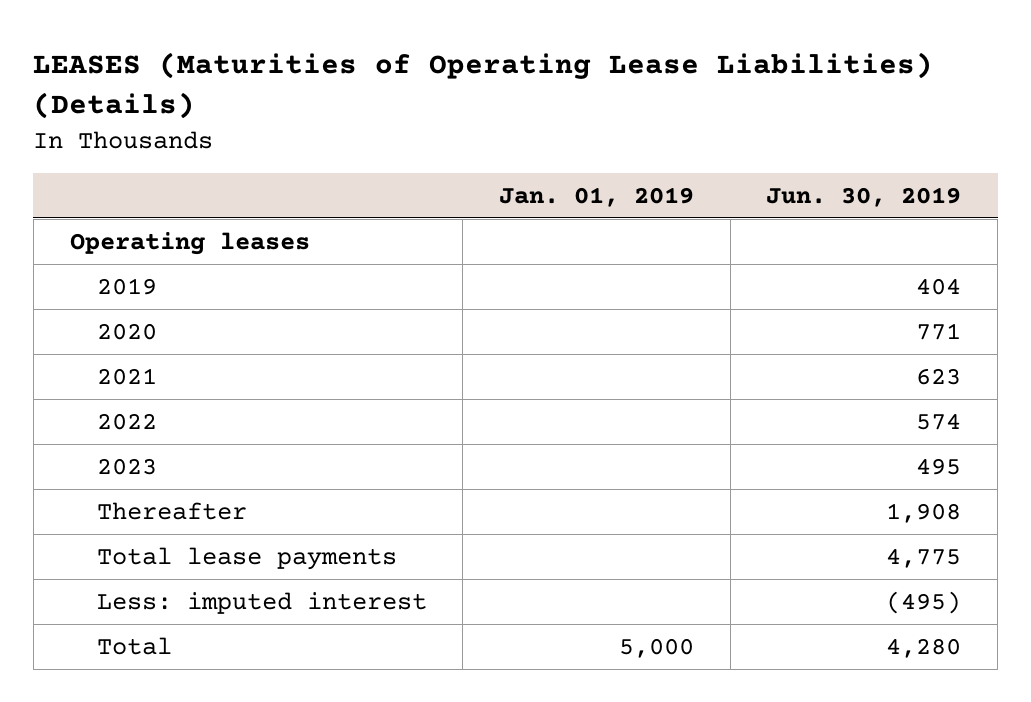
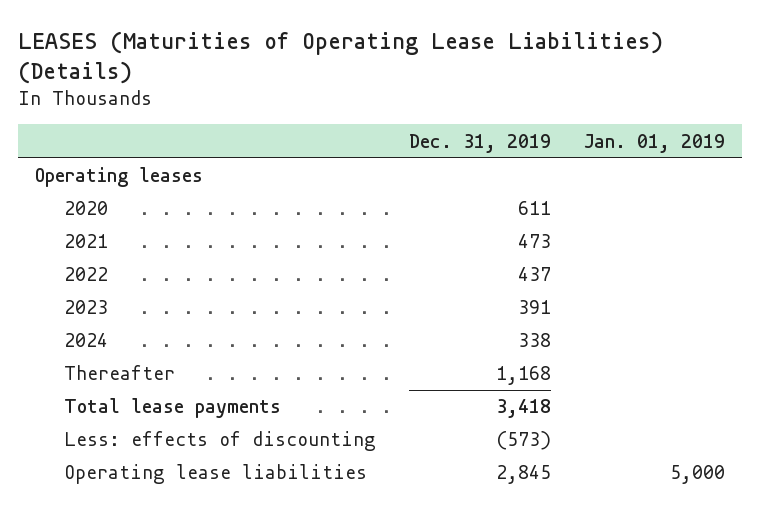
- | Jan. 01, 2019 | Jun. 30, 2019
+ | Dec. 31, 2019 | Jan. 01, 2019
- 2019 | | 404
+ 2024 | 338 |
- Less: imputed interest | | (495)
- Total | 5,000 | 4,280
+ Less: effects of discounting | (573) |
+ Operating lease liabilities | 2,845 | 5,000

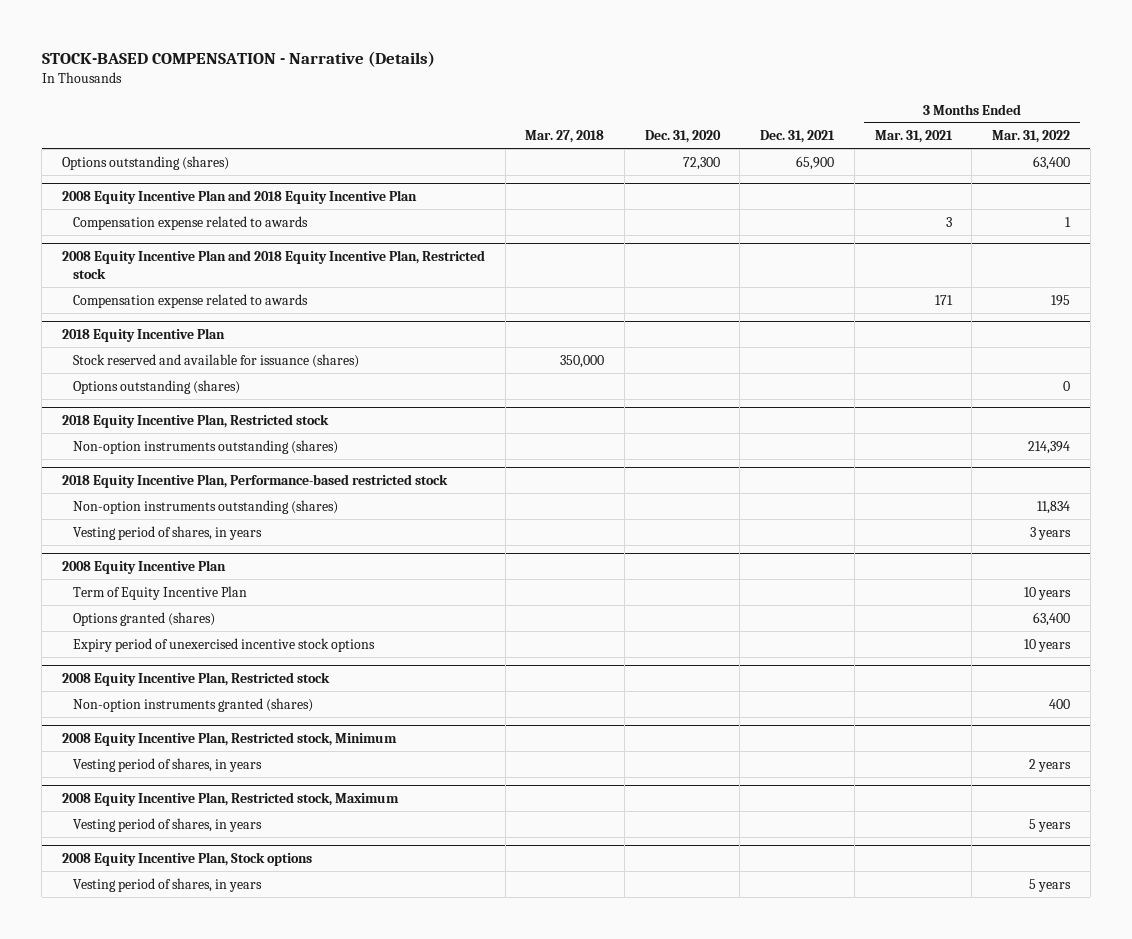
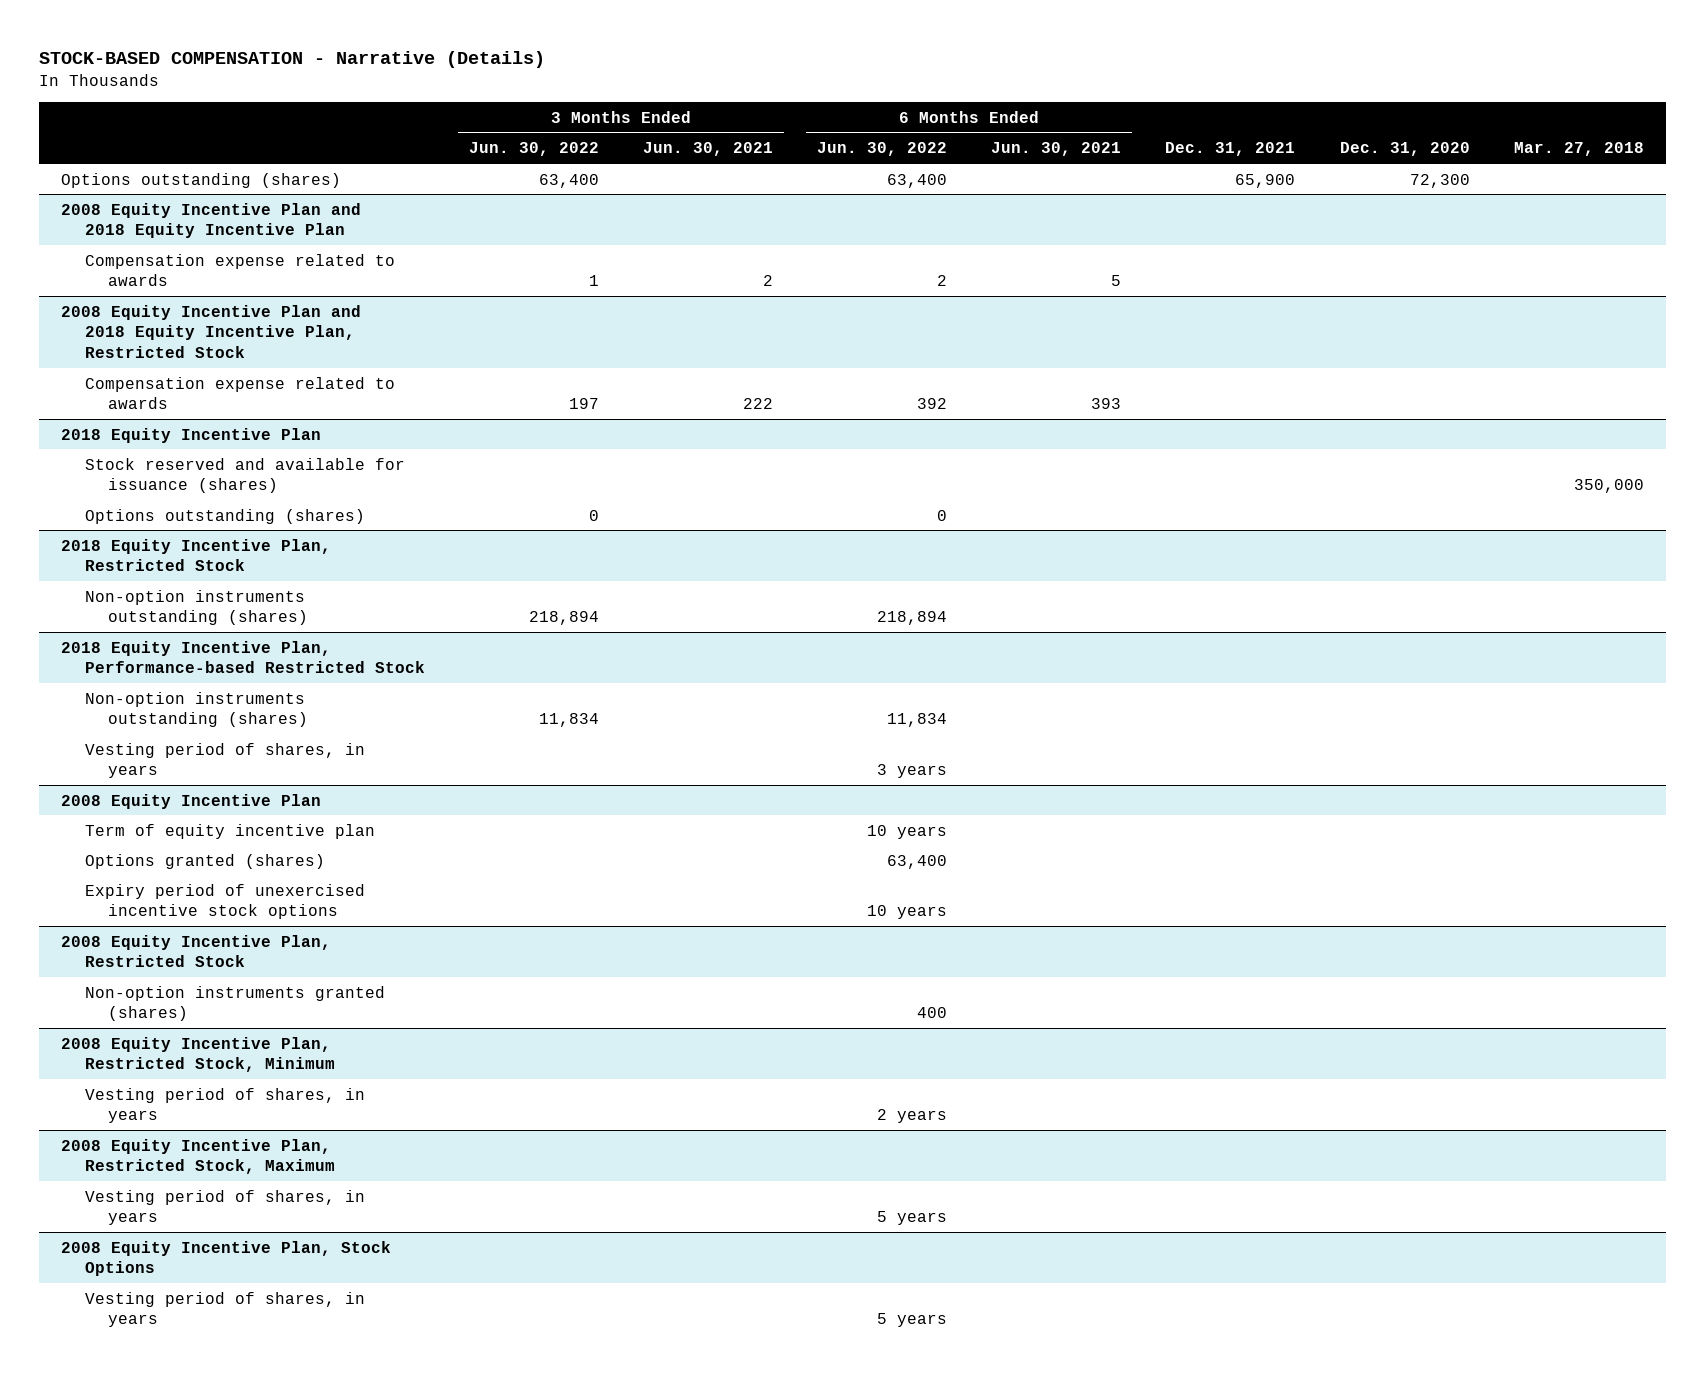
- | Mar. 27, 2018 | Dec. 31, 2020 | Dec. 31, 2021 | 3 Months Ended Mar. 31, 2021 | 3 Months Ended Mar. 31, 2022
+ | 3 Months Ended Jun. 30, 2022 | 3 Months Ended Jun. 30, 2021 | 6 Months Ended Jun. 30, 2022 | 6 Months Ended Jun. 30, 2021 | Dec. 31, 2021 | Dec. 31, 2020 | Mar. 27, 2018
- 2008 Equity Incentive Plan and 2018 Equity Incentive Plan, Restricted stock
+ 2008 Equity Incentive Plan and 2018 Equity Incentive Plan, Restricted Stock
- 2018 Equity Incentive Plan, Restricted stock
+ 2018 Equity Incentive Plan, Restricted Stock
- 2018 Equity Incentive Plan, Performance-based restricted stock
+ 2018 Equity Incentive Plan, Performance-based Restricted Stock
@ 2008 Equity Incentive Plan
- Term of Equity Incentive Plan | | | | | 10 years
+ Term of equity incentive plan | | | 10 years | | | |
- 2008 Equity Incentive Plan, Restricted stock
+ 2008 Equity Incentive Plan, Restricted Stock
- 2008 Equity Incentive Plan, Restricted stock, Minimum
+ 2008 Equity Incentive Plan, Restricted Stock, Minimum
- 2008 Equity Incentive Plan, Restricted stock, Maximum
+ 2008 Equity Incentive Plan, Restricted Stock, Maximum
- 2008 Equity Incentive Plan, Stock options
+ 2008 Equity Incentive Plan, Stock Options

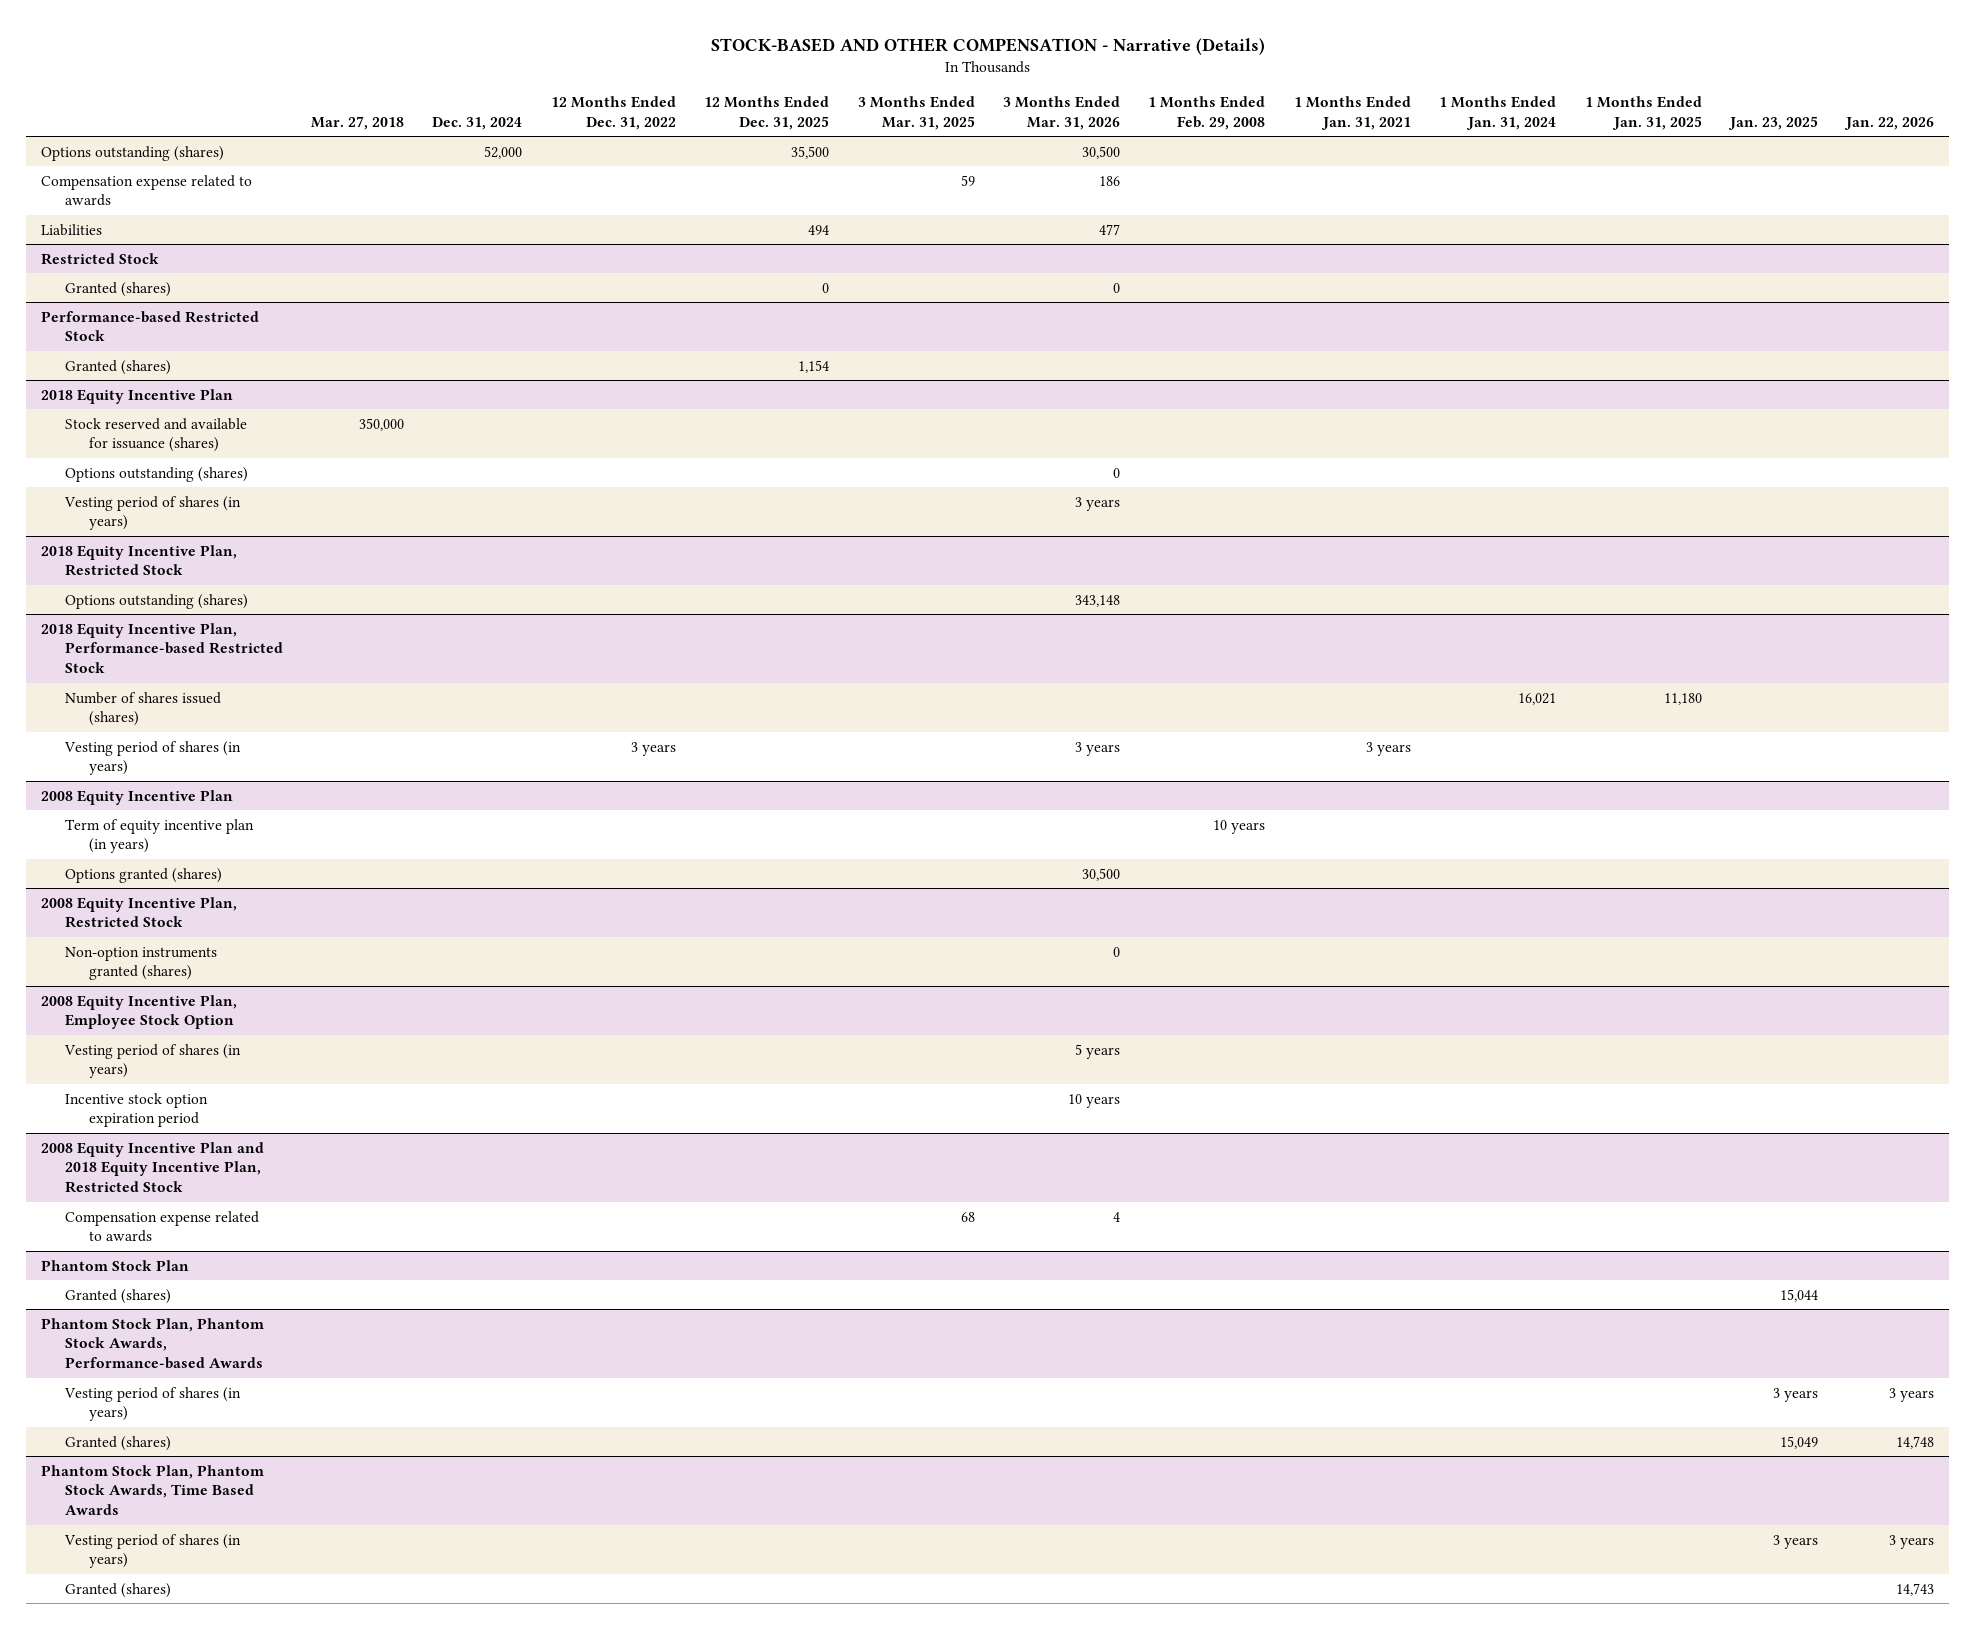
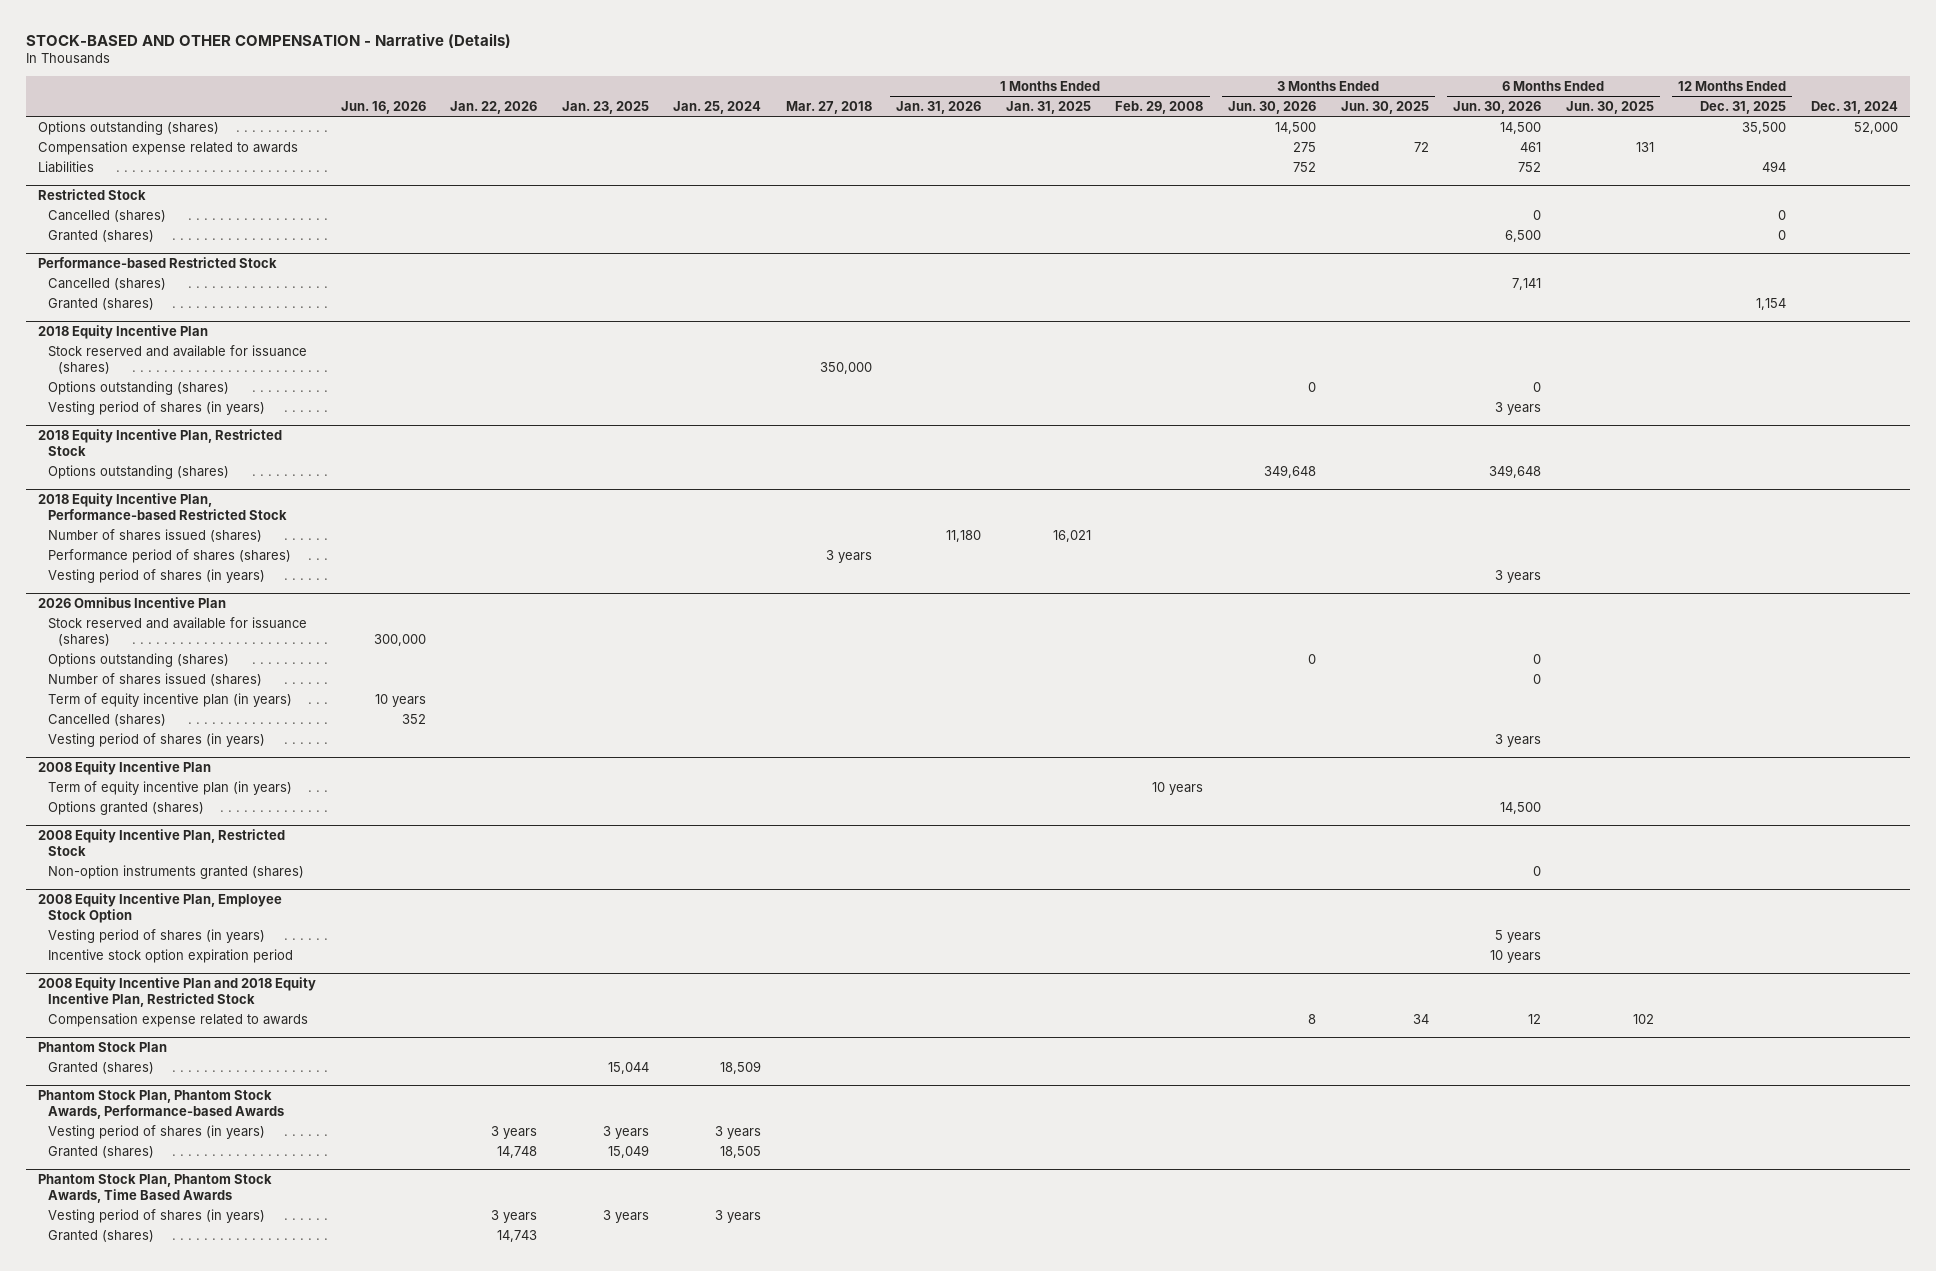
- | Mar. 27, 2018 | Dec. 31, 2024 | 12 Months Ended Dec. 31, 2022 | 12 Months Ended Dec. 31, 2025 | 3 Months Ended Mar. 31, 2025 | 3 Months Ended Mar. 31, 2026 | 1 Months Ended Feb. 29, 2008 | 1 Months Ended Jan. 31, 2021 | 1 Months Ended Jan. 31, 2024 | 1 Months Ended Jan. 31, 2025 | Jan. 23, 2025 | Jan. 22, 2026
+ | Jun. 16, 2026 | Jan. 22, 2026 | Jan. 23, 2025 | Jan. 25, 2024 | Mar. 27, 2018 | 1 Months Ended Jan. 31, 2026 | 1 Months Ended Jan. 31, 2025 | 1 Months Ended Feb. 29, 2008 | 3 Months Ended Jun. 30, 2026 | 3 Months Ended Jun. 30, 2025 | 6 Months Ended Jun. 30, 2026 | 6 Months Ended Jun. 30, 2025 | 12 Months Ended Dec. 31, 2025 | Dec. 31, 2024
@ Restricted Stock
+ Cancelled (shares) | | | | | | | | | | | 0 | | 0 |
@ Performance-based Restricted Stock
+ Cancelled (shares) | | | | | | | | | | | 7,141 | | |
@ 2018 Equity Incentive Plan, Performance-based Restricted Stock
- Number of shares issued (shares) | | | | | | | | | 16,021 | 11,180 | |
+ Number of shares issued (shares) | | | | | | 11,180 | 16,021 | | | | | | |
+ Performance period of shares (shares) | | | | | 3 years | | | | | | | | |
+ 2026 Omnibus Incentive Plan
+ Stock reserved and available for issuance (shares) | 300,000 | | | | | | | | | | | | |
+ Options outstanding (shares) | | | | | | | | | 0 | | 0 | | |
+ Number of shares issued (shares) | | | | | | | | | | | 0 | | |
+ Term of equity incentive plan (in years) | 10 years | | | | | | | | | | | | |
+ Cancelled (shares) | 352 | | | | | | | | | | | | |
+ Vesting period of shares (in years) | | | | | | | | | | | 3 years | | |

